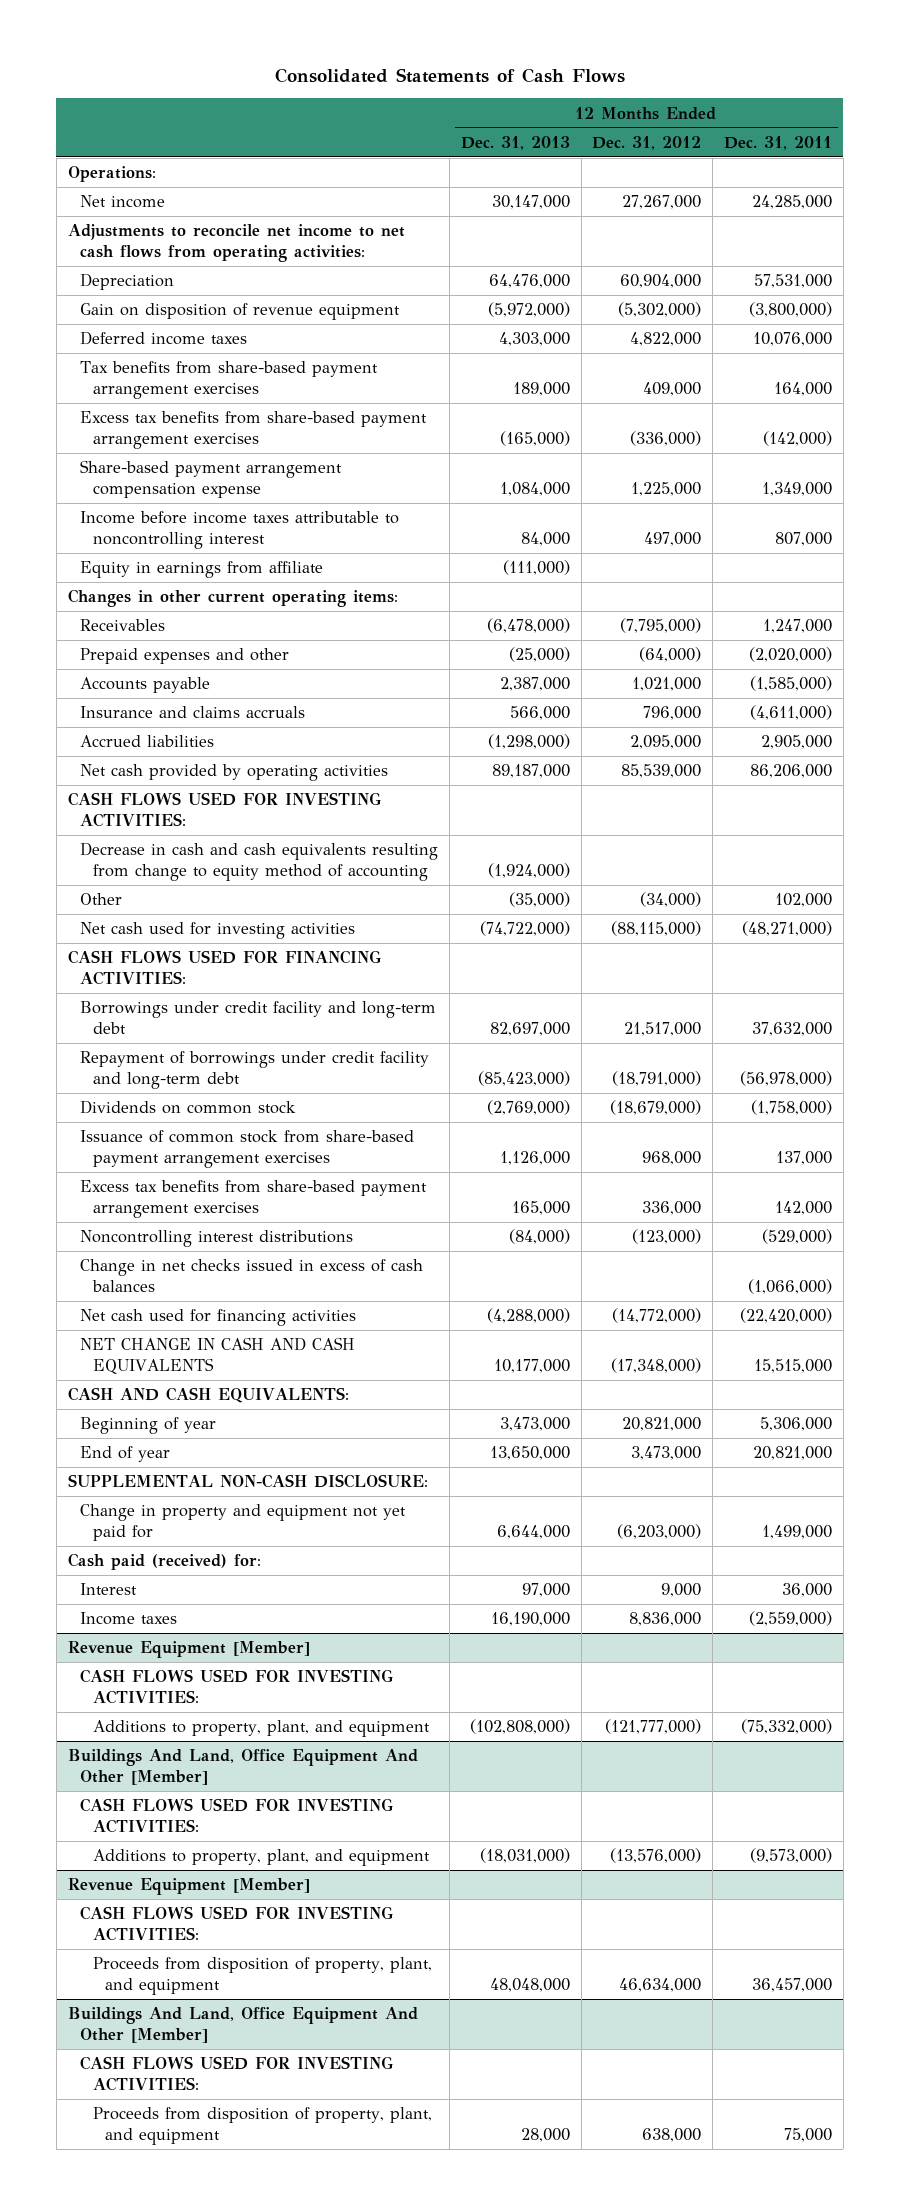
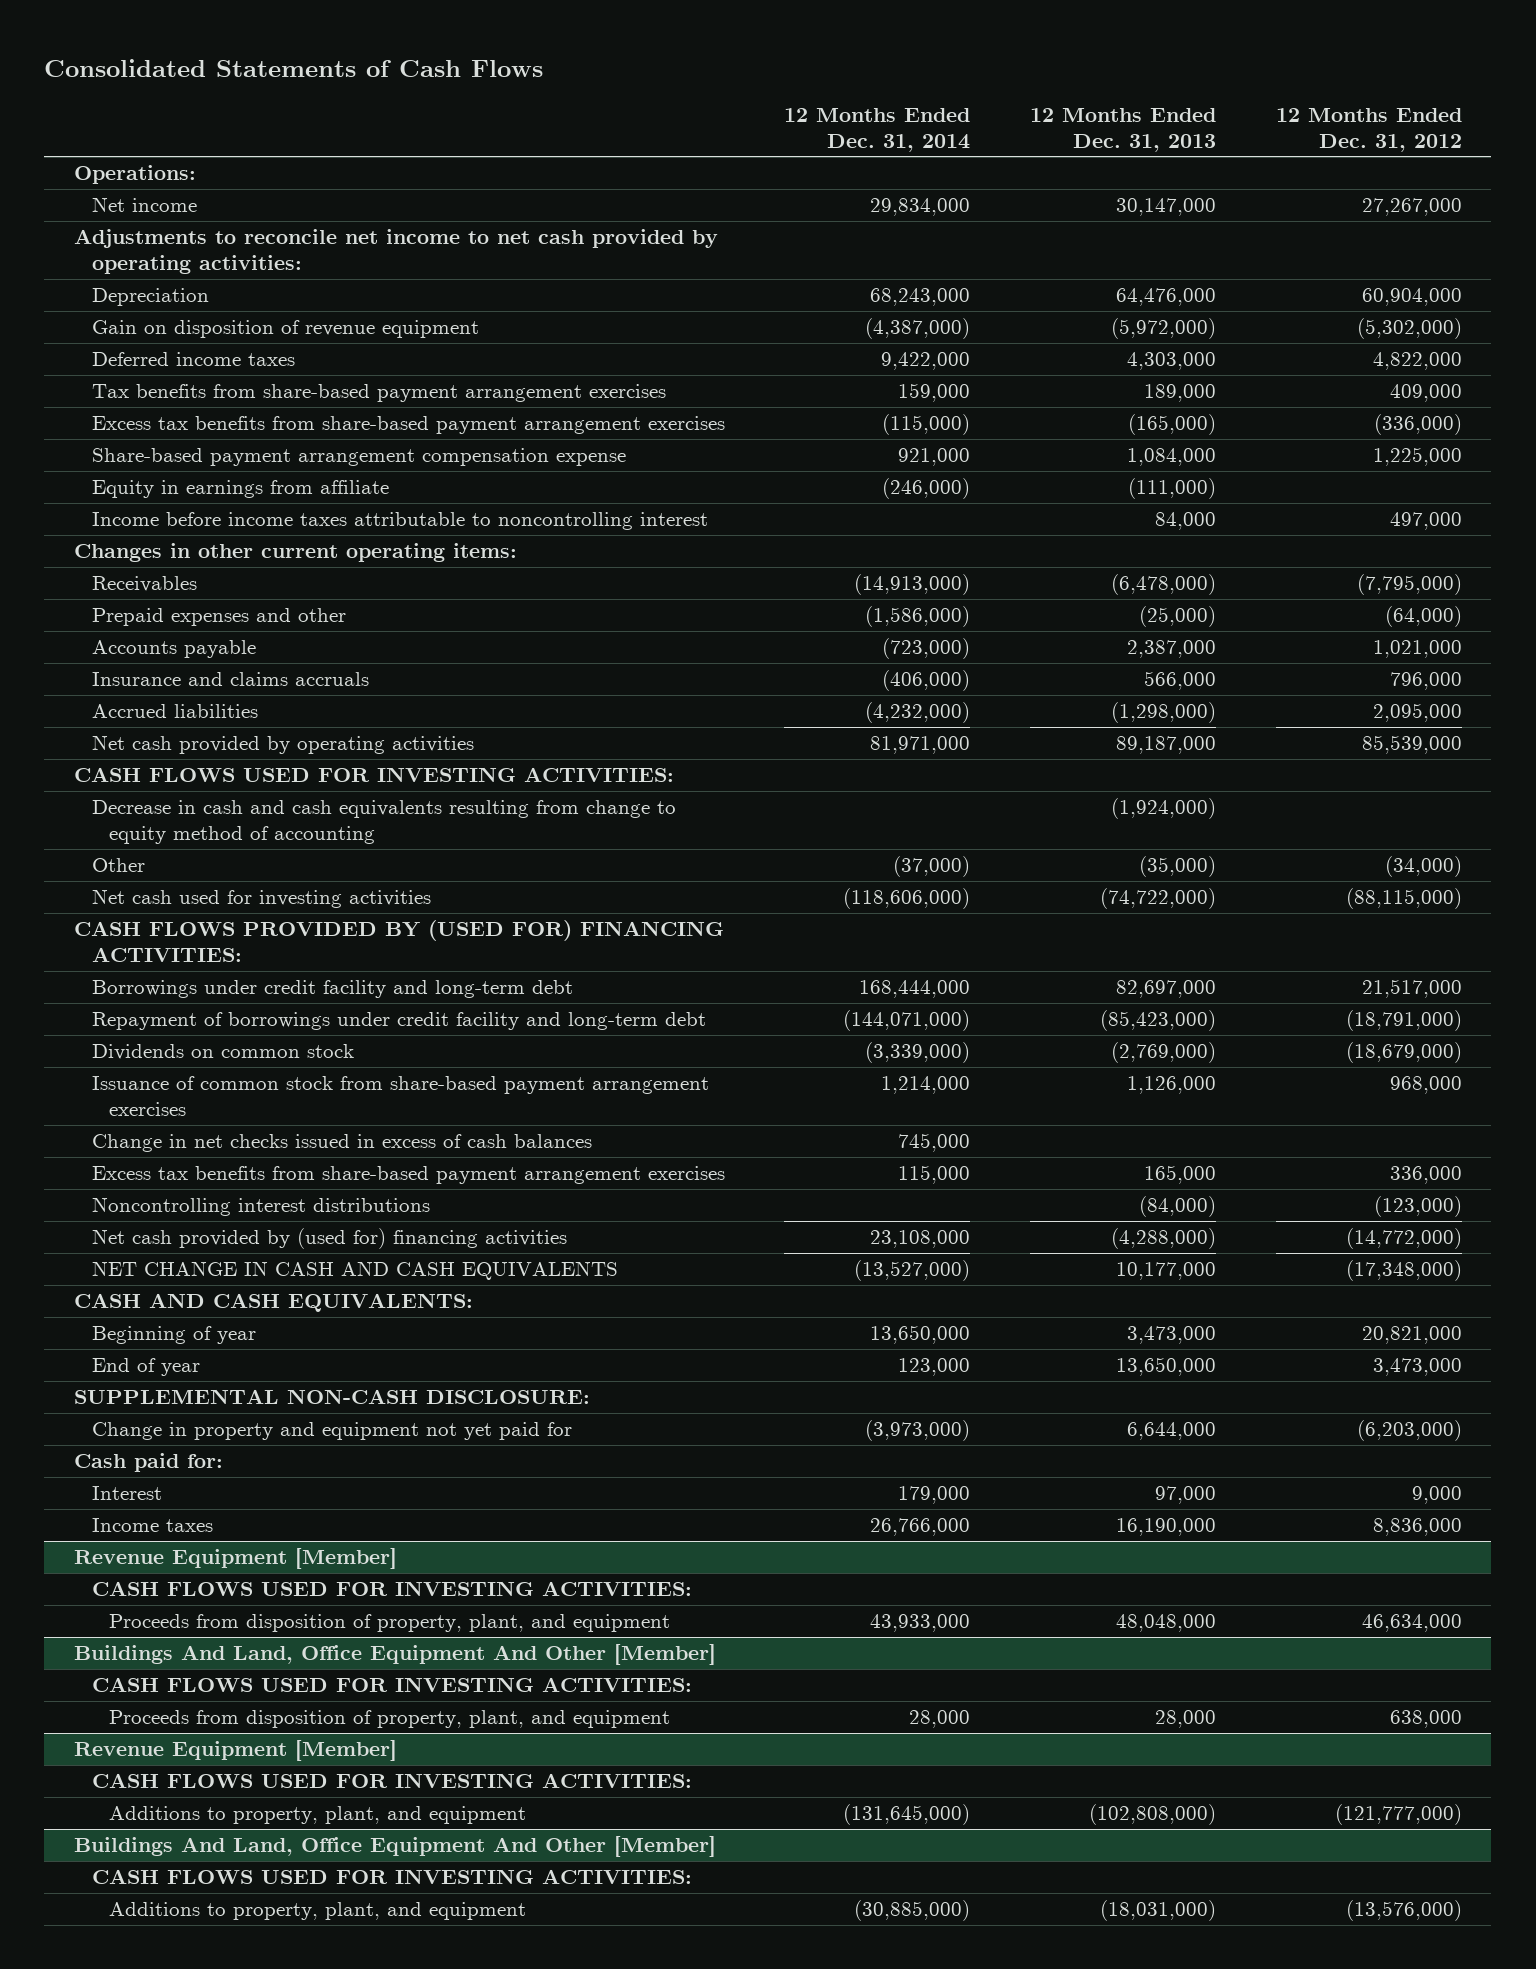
- | 12 Months Ended Dec. 31, 2013 | 12 Months Ended Dec. 31, 2012 | 12 Months Ended Dec. 31, 2011
+ | 12 Months Ended Dec. 31, 2014 | 12 Months Ended Dec. 31, 2013 | 12 Months Ended Dec. 31, 2012
- Adjustments to reconcile net income to net cash flows from operating activities:
+ Adjustments to reconcile net income to net cash provided by operating activities:
moved down: Income before income taxes attributable to noncontrolling interest | | 84,000 | 497,000
- CASH FLOWS USED FOR FINANCING ACTIVITIES:
+ CASH FLOWS PROVIDED BY (USED FOR) FINANCING ACTIVITIES:
moved up: Change in net checks issued in excess of cash balances | 745,000 | |
- Net cash used for financing activities | (4,288,000) | (14,772,000) | (22,420,000)
+ Net cash provided by (used for) financing activities | 23,108,000 | (4,288,000) | (14,772,000)
- Cash paid (received) for:
+ Cash paid for:
@ Revenue Equipment [Member]
moved up: Proceeds from disposition of property, plant, and equipment | 43,933,000 | 48,048,000 | 46,634,000
@ Buildings And Land, Office Equipment And Other [Member]
moved up: Proceeds from disposition of property, plant, and equipment | 28,000 | 28,000 | 638,000
@ Revenue Equipment [Member]
moved down: Additions to property, plant, and equipment | (131,645,000) | (102,808,000) | (121,777,000)
@ Buildings And Land, Office Equipment And Other [Member]
moved down: Additions to property, plant, and equipment | (30,885,000) | (18,031,000) | (13,576,000)

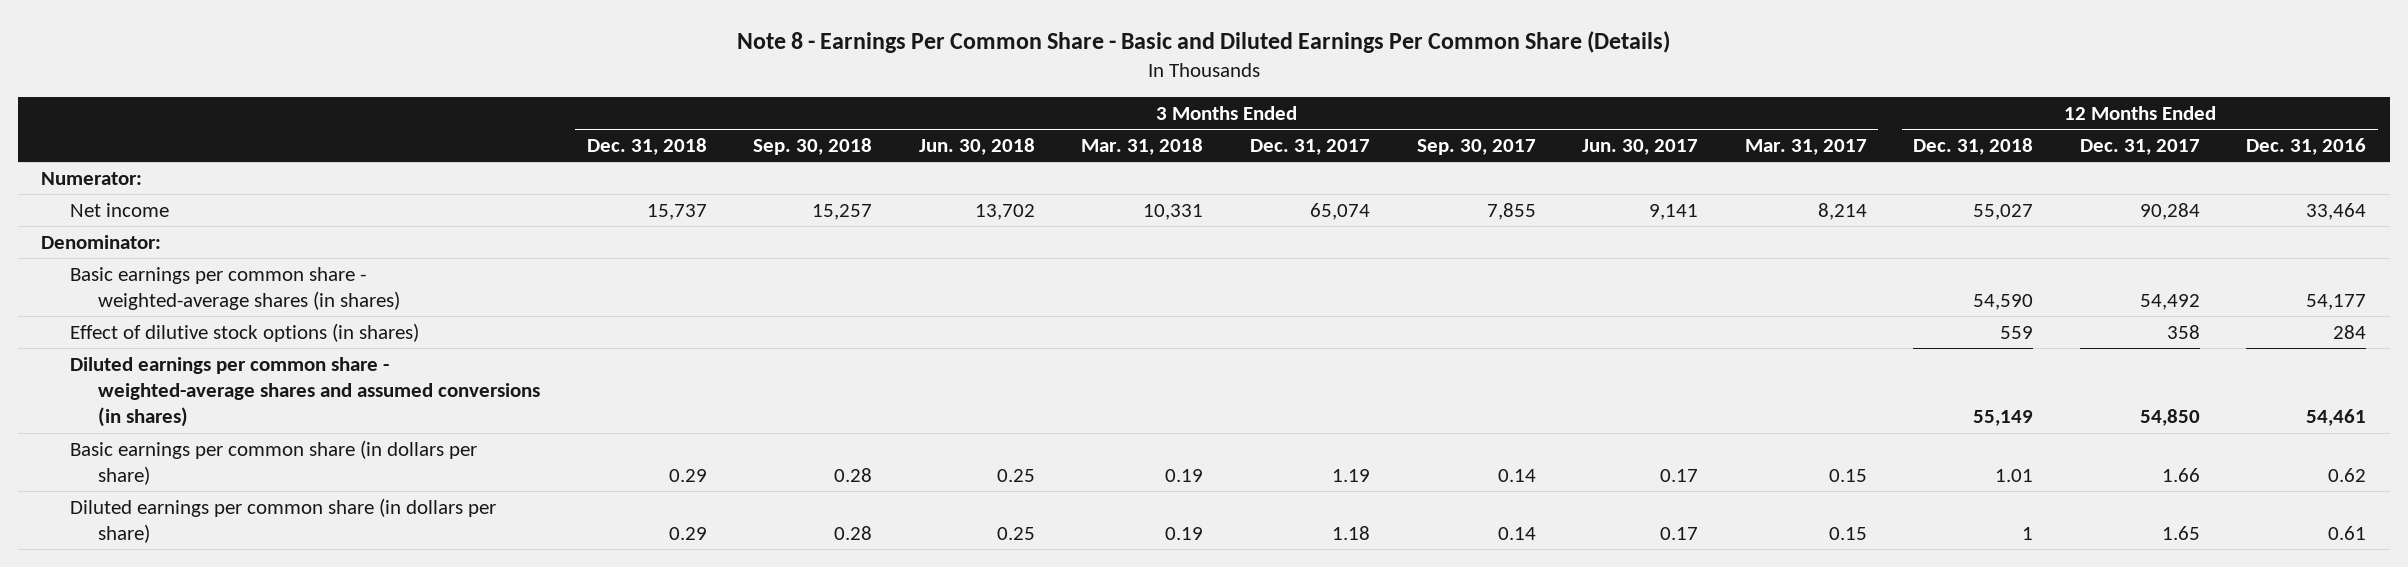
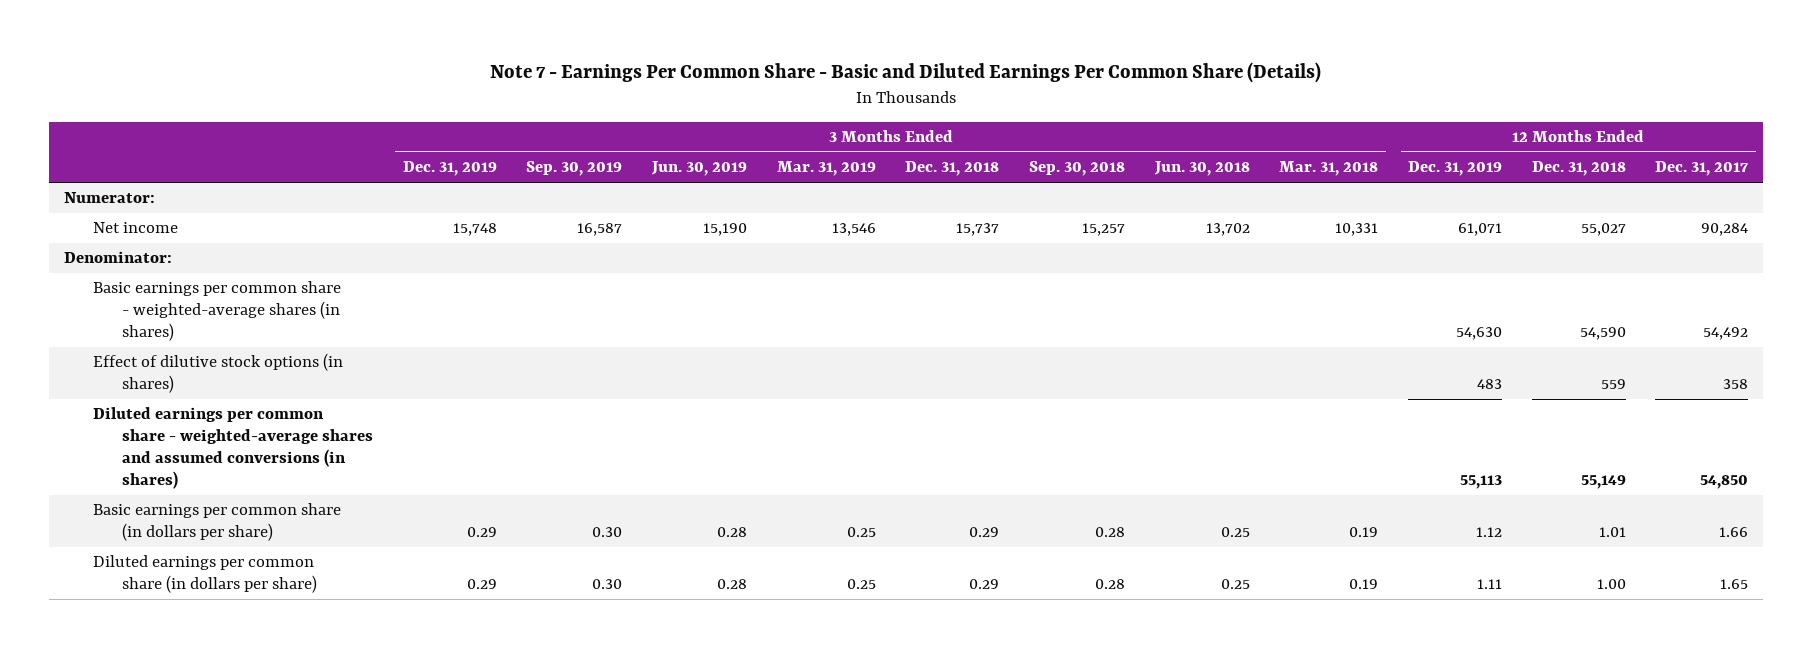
- Note 8 - Earnings Per Common Share - Basic and Diluted Earnings Per Common Share (Details)
+ Note 7 - Earnings Per Common Share - Basic and Diluted Earnings Per Common Share (Details)
- | 3 Months Ended Dec. 31, 2018 | 3 Months Ended Sep. 30, 2018 | 3 Months Ended Jun. 30, 2018 | 3 Months Ended Mar. 31, 2018 | 3 Months Ended Dec. 31, 2017 | 3 Months Ended Sep. 30, 2017 | 3 Months Ended Jun. 30, 2017 | 3 Months Ended Mar. 31, 2017 | 12 Months Ended Dec. 31, 2018 | 12 Months Ended Dec. 31, 2017 | 12 Months Ended Dec. 31, 2016
+ | 3 Months Ended Dec. 31, 2019 | 3 Months Ended Sep. 30, 2019 | 3 Months Ended Jun. 30, 2019 | 3 Months Ended Mar. 31, 2019 | 3 Months Ended Dec. 31, 2018 | 3 Months Ended Sep. 30, 2018 | 3 Months Ended Jun. 30, 2018 | 3 Months Ended Mar. 31, 2018 | 12 Months Ended Dec. 31, 2019 | 12 Months Ended Dec. 31, 2018 | 12 Months Ended Dec. 31, 2017
- Diluted earnings per common share (in dollars per share) | 0.29 | 0.28 | 0.25 | 0.19 | 1.18 | 0.14 | 0.17 | 0.15 | 1 | 1.65 | 0.61
+ Diluted earnings per common share (in dollars per share) | 0.29 | 0.30 | 0.28 | 0.25 | 0.29 | 0.28 | 0.25 | 0.19 | 1.11 | 1.00 | 1.65

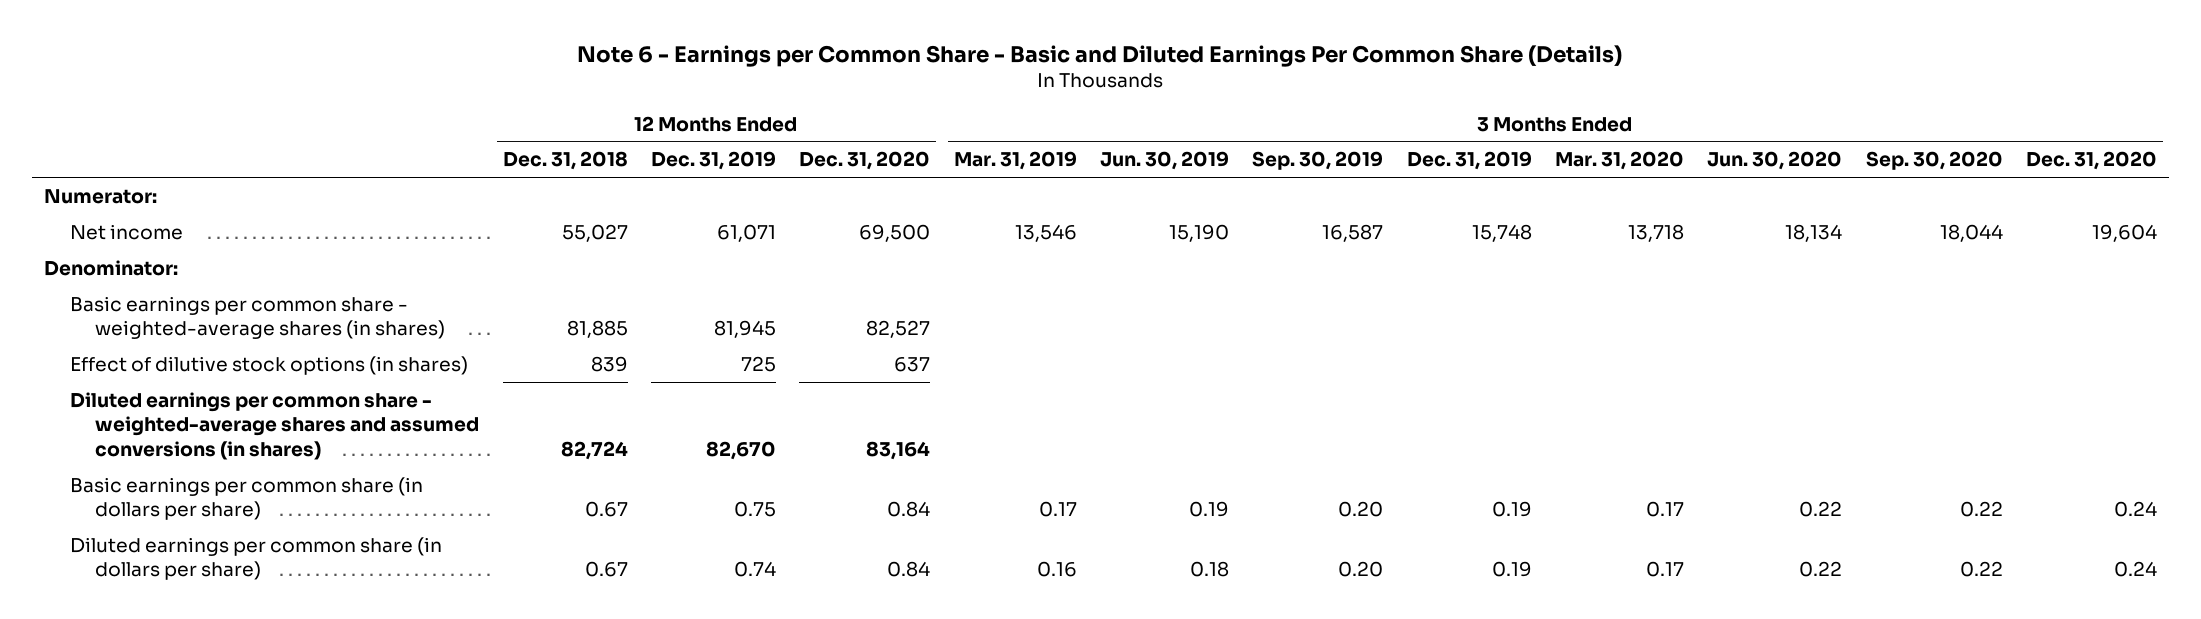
- Note 7 - Earnings Per Common Share - Basic and Diluted Earnings Per Common Share (Details)
+ Note 6 - Earnings per Common Share - Basic and Diluted Earnings Per Common Share (Details)
- | 3 Months Ended Dec. 31, 2019 | 3 Months Ended Sep. 30, 2019 | 3 Months Ended Jun. 30, 2019 | 3 Months Ended Mar. 31, 2019 | 3 Months Ended Dec. 31, 2018 | 3 Months Ended Sep. 30, 2018 | 3 Months Ended Jun. 30, 2018 | 3 Months Ended Mar. 31, 2018 | 12 Months Ended Dec. 31, 2019 | 12 Months Ended Dec. 31, 2018 | 12 Months Ended Dec. 31, 2017
+ | 12 Months Ended Dec. 31, 2018 | 12 Months Ended Dec. 31, 2019 | 12 Months Ended Dec. 31, 2020 | 3 Months Ended Mar. 31, 2019 | 3 Months Ended Jun. 30, 2019 | 3 Months Ended Sep. 30, 2019 | 3 Months Ended Dec. 31, 2019 | 3 Months Ended Mar. 31, 2020 | 3 Months Ended Jun. 30, 2020 | 3 Months Ended Sep. 30, 2020 | 3 Months Ended Dec. 31, 2020
- Basic earnings per common share - weighted-average shares (in shares) | | | | | | | | | 54,630 | 54,590 | 54,492
- Effect of dilutive stock options (in shares) | | | | | | | | | 483 | 559 | 358
- Diluted earnings per common share - weighted-average shares and assumed conversions (in shares) | | | | | | | | | 55,113 | 55,149 | 54,850
- Basic earnings per common share (in dollars per share) | 0.29 | 0.30 | 0.28 | 0.25 | 0.29 | 0.28 | 0.25 | 0.19 | 1.12 | 1.01 | 1.66
- Diluted earnings per common share (in dollars per share) | 0.29 | 0.30 | 0.28 | 0.25 | 0.29 | 0.28 | 0.25 | 0.19 | 1.11 | 1.00 | 1.65
+ Basic earnings per common share - weighted-average shares (in shares) | 81,885 | 81,945 | 82,527 | | | | | | | |
+ Effect of dilutive stock options (in shares) | 839 | 725 | 637 | | | | | | | |
+ Diluted earnings per common share - weighted-average shares and assumed conversions (in shares) | 82,724 | 82,670 | 83,164 | | | | | | | |
+ Basic earnings per common share (in dollars per share) | 0.67 | 0.75 | 0.84 | 0.17 | 0.19 | 0.20 | 0.19 | 0.17 | 0.22 | 0.22 | 0.24
+ Diluted earnings per common share (in dollars per share) | 0.67 | 0.74 | 0.84 | 0.16 | 0.18 | 0.20 | 0.19 | 0.17 | 0.22 | 0.22 | 0.24

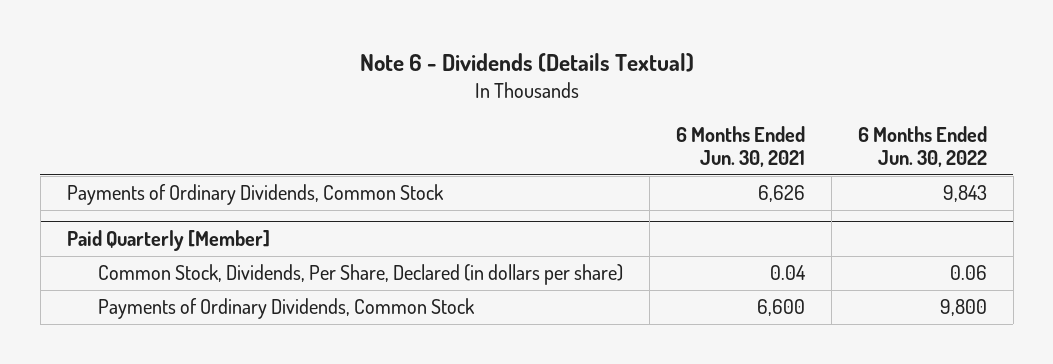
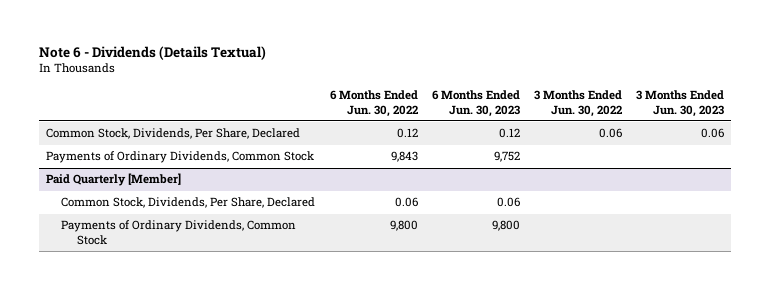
- | 6 Months Ended Jun. 30, 2021 | 6 Months Ended Jun. 30, 2022
+ | 6 Months Ended Jun. 30, 2022 | 6 Months Ended Jun. 30, 2023 | 3 Months Ended Jun. 30, 2022 | 3 Months Ended Jun. 30, 2023
+ Common Stock, Dividends, Per Share, Declared | 0.12 | 0.12 | 0.06 | 0.06
@ Paid Quarterly [Member]
- Common Stock, Dividends, Per Share, Declared (in dollars per share) | 0.04 | 0.06
+ Common Stock, Dividends, Per Share, Declared | 0.06 | 0.06 | |

